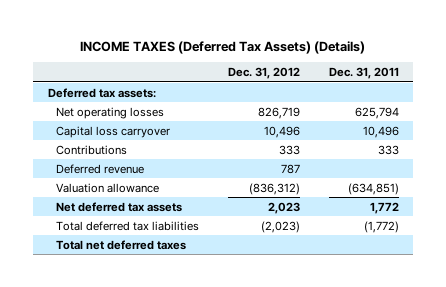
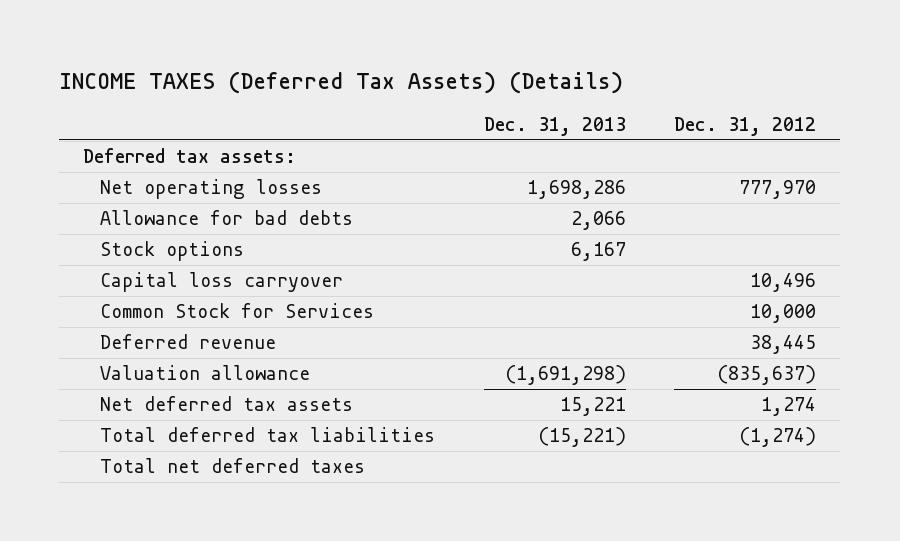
- | Dec. 31, 2012 | Dec. 31, 2011
+ | Dec. 31, 2013 | Dec. 31, 2012
- Net operating losses | 826,719 | 625,794
+ Net operating losses | 1,698,286 | 777,970
+ Allowance for bad debts | 2,066 |
+ Stock options | 6,167 |
- Contributions | 333 | 333
- Deferred revenue | 787 |
- Valuation allowance | (836,312) | (634,851)
- Net deferred tax assets | 2,023 | 1,772
- Total deferred tax liabilities | (2,023) | (1,772)
+ Common Stock for Services | | 10,000
+ Deferred revenue | | 38,445
+ Valuation allowance | (1,691,298) | (835,637)
+ Net deferred tax assets | 15,221 | 1,274
+ Total deferred tax liabilities | (15,221) | (1,274)

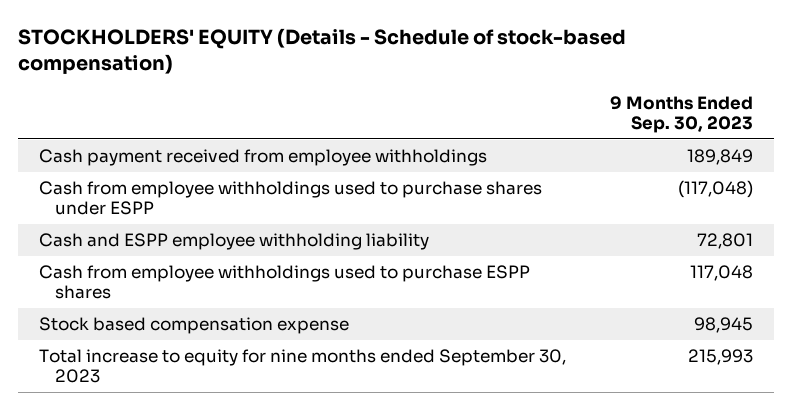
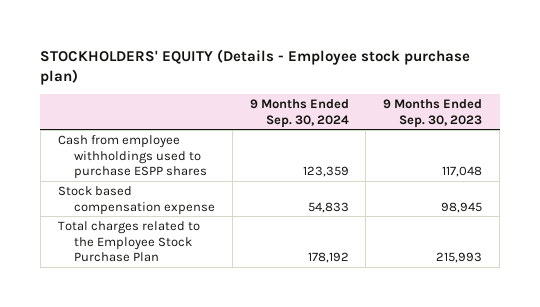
- STOCKHOLDERS' EQUITY (Details - Schedule of stock-based compensation)
+ STOCKHOLDERS' EQUITY (Details - Employee stock purchase plan)
- | 9 Months Ended Sep. 30, 2023
+ | 9 Months Ended Sep. 30, 2024 | 9 Months Ended Sep. 30, 2023
- Cash payment received from employee withholdings | 189,849
- Cash from employee withholdings used to purchase shares under ESPP | (117,048)
- Cash and ESPP employee withholding liability | 72,801
- Total increase to equity for nine months ended September 30, 2023 | 215,993
+ Total charges related to the Employee Stock Purchase Plan | 178,192 | 215,993

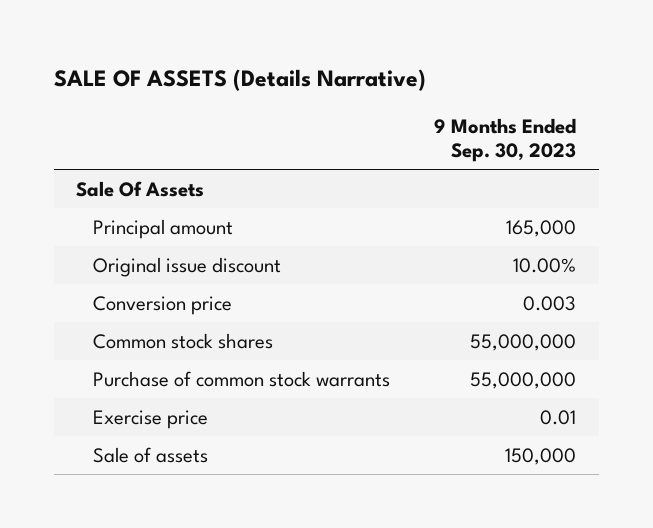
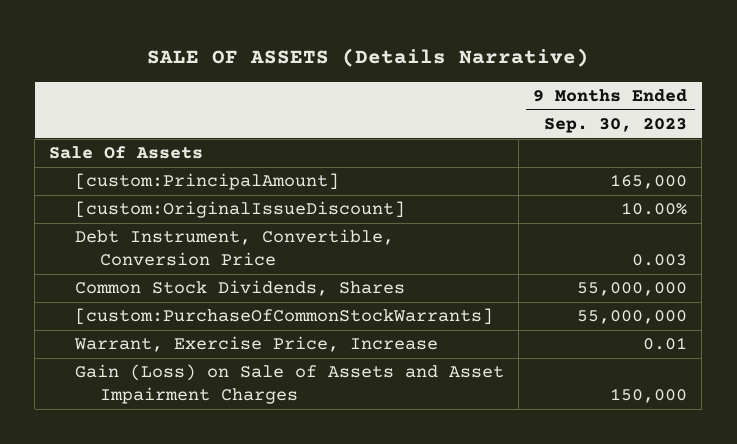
- Principal amount | 165,000
- Original issue discount | 10.00%
- Conversion price | 0.003
- Common stock shares | 55,000,000
- Purchase of common stock warrants | 55,000,000
- Exercise price | 0.01
- Sale of assets | 150,000
+ [custom:PrincipalAmount] | 165,000
+ [custom:OriginalIssueDiscount] | 10.00%
+ Debt Instrument, Convertible, Conversion Price | 0.003
+ Common Stock Dividends, Shares | 55,000,000
+ [custom:PurchaseOfCommonStockWarrants] | 55,000,000
+ Warrant, Exercise Price, Increase | 0.01
+ Gain (Loss) on Sale of Assets and Asset Impairment Charges | 150,000

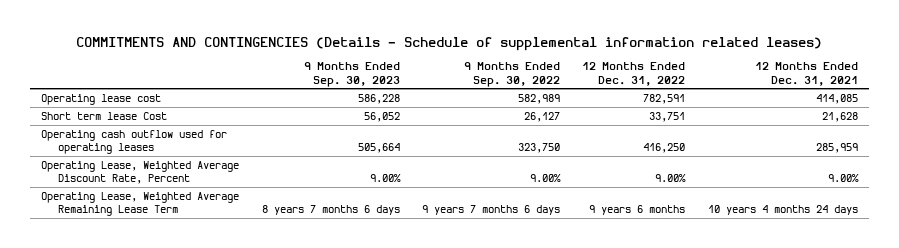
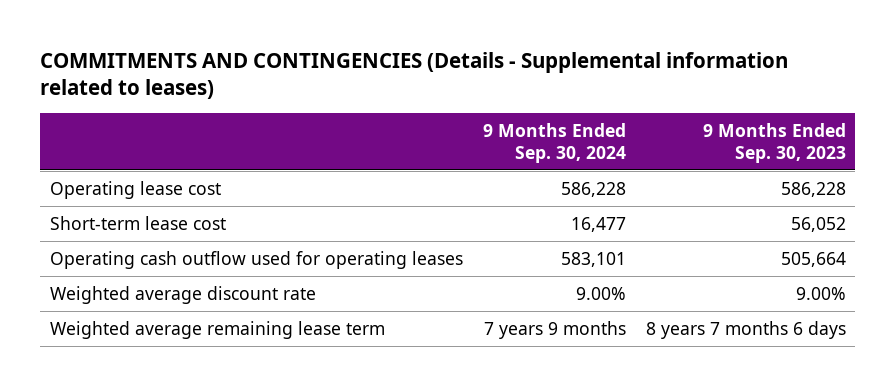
- COMMITMENTS AND CONTINGENCIES (Details - Schedule of supplemental information related leases)
+ COMMITMENTS AND CONTINGENCIES (Details - Supplemental information related to leases)
- | 9 Months Ended Sep. 30, 2023 | 9 Months Ended Sep. 30, 2022 | 12 Months Ended Dec. 31, 2022 | 12 Months Ended Dec. 31, 2021
+ | 9 Months Ended Sep. 30, 2024 | 9 Months Ended Sep. 30, 2023
- Short term lease Cost | 56,052 | 26,127 | 33,751 | 21,628
+ Short-term lease cost | 16,477 | 56,052
- Operating Lease, Weighted Average Discount Rate, Percent | 9.00% | 9.00% | 9.00% | 9.00%
- Operating Lease, Weighted Average Remaining Lease Term | 8 years 7 months 6 days | 9 years 7 months 6 days | 9 years 6 months | 10 years 4 months 24 days
+ Weighted average discount rate | 9.00% | 9.00%
+ Weighted average remaining lease term | 7 years 9 months | 8 years 7 months 6 days

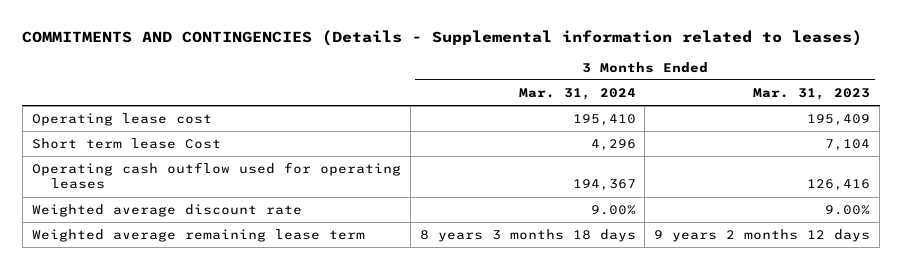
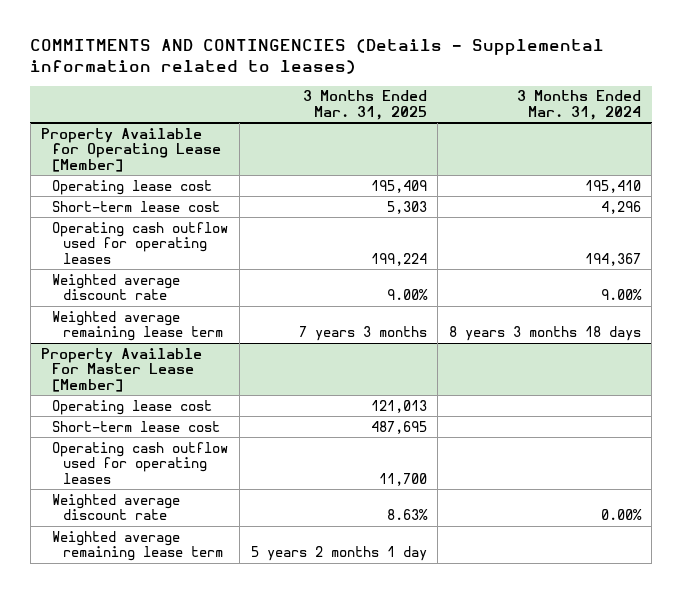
- | 3 Months Ended Mar. 31, 2024 | 3 Months Ended Mar. 31, 2023
+ | 3 Months Ended Mar. 31, 2025 | 3 Months Ended Mar. 31, 2024
+ Property Available for Operating Lease [Member]
- Short term lease Cost | 4,296 | 7,104
+ Short-term lease cost | 5,303 | 4,296
+ Property Available For Master Lease [Member]
+ Operating lease cost | 121,013 |
+ Short-term lease cost | 487,695 |
+ Operating cash outflow used for operating leases | 11,700 |
+ Weighted average discount rate | 8.63% | 0.00%
+ Weighted average remaining lease term | 5 years 2 months 1 day |

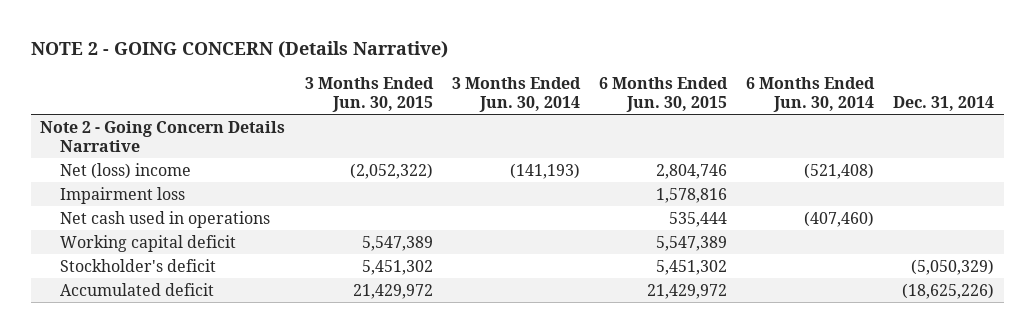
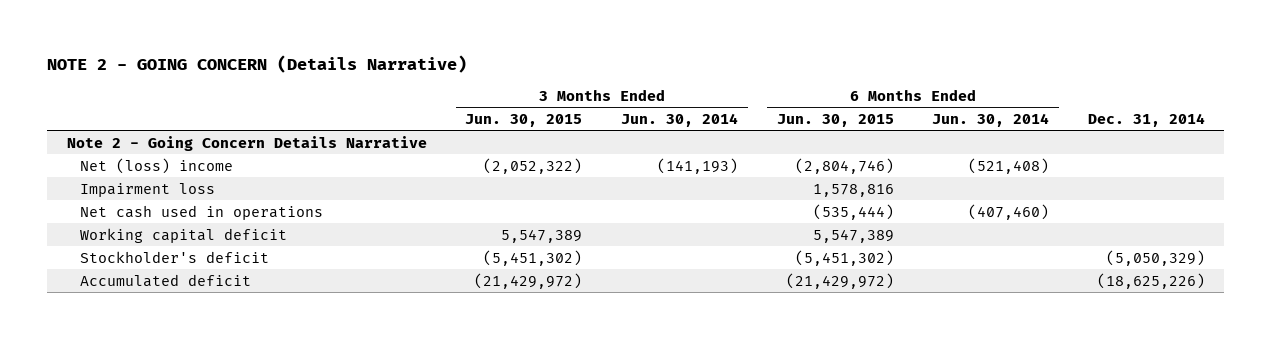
- Net (loss) income | (2,052,322) | (141,193) | 2,804,746 | (521,408) |
+ Net (loss) income | (2,052,322) | (141,193) | (2,804,746) | (521,408) |
- Net cash used in operations | | | 535,444 | (407,460) |
+ Net cash used in operations | | | (535,444) | (407,460) |
- Stockholder's deficit | 5,451,302 | | 5,451,302 | | (5,050,329)
- Accumulated deficit | 21,429,972 | | 21,429,972 | | (18,625,226)
+ Stockholder's deficit | (5,451,302) | | (5,451,302) | | (5,050,329)
+ Accumulated deficit | (21,429,972) | | (21,429,972) | | (18,625,226)

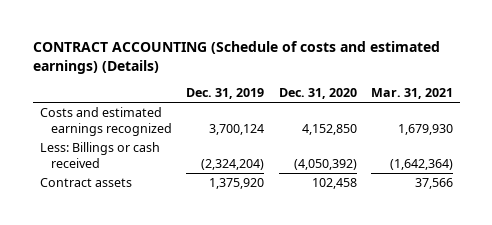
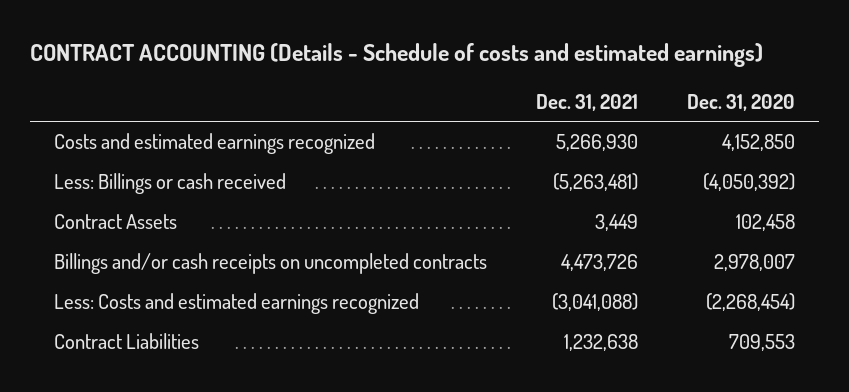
- CONTRACT ACCOUNTING (Schedule of costs and estimated earnings) (Details)
+ CONTRACT ACCOUNTING (Details - Schedule of costs and estimated earnings)
- | Dec. 31, 2019 | Dec. 31, 2020 | Mar. 31, 2021
+ | Dec. 31, 2021 | Dec. 31, 2020
- Contract assets | 1,375,920 | 102,458 | 37,566
+ Contract Assets | 3,449 | 102,458
+ Billings and/or cash receipts on uncompleted contracts | 4,473,726 | 2,978,007
+ Less: Costs and estimated earnings recognized | (3,041,088) | (2,268,454)
+ Contract Liabilities | 1,232,638 | 709,553

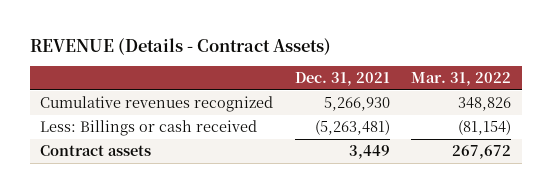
- CONTRACT ACCOUNTING (Details - Schedule of costs and estimated earnings)
+ REVENUE (Details - Contract Assets)
- | Dec. 31, 2021 | Dec. 31, 2020
+ | Dec. 31, 2021 | Mar. 31, 2022
- Costs and estimated earnings recognized | 5,266,930 | 4,152,850
+ Cumulative revenues recognized | 5,266,930 | 348,826
- Contract Assets | 3,449 | 102,458
- Billings and/or cash receipts on uncompleted contracts | 4,473,726 | 2,978,007
- Less: Costs and estimated earnings recognized | (3,041,088) | (2,268,454)
- Contract Liabilities | 1,232,638 | 709,553
+ Contract assets | 3,449 | 267,672

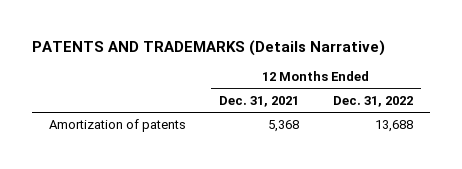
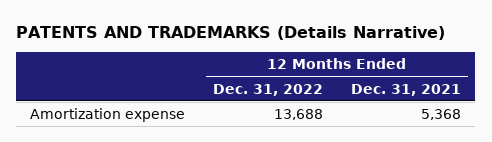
- | 12 Months Ended Dec. 31, 2021 | 12 Months Ended Dec. 31, 2022
+ | 12 Months Ended Dec. 31, 2022 | 12 Months Ended Dec. 31, 2021
- Amortization of patents | 5,368 | 13,688
+ Amortization expense | 13,688 | 5,368

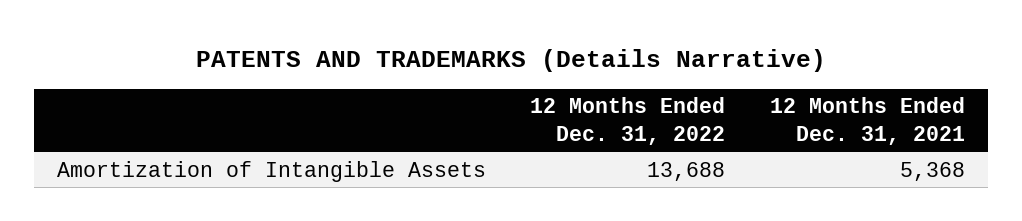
- Amortization expense | 13,688 | 5,368
+ Amortization of Intangible Assets | 13,688 | 5,368

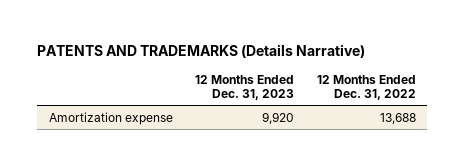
- | 12 Months Ended Dec. 31, 2022 | 12 Months Ended Dec. 31, 2021
+ | 12 Months Ended Dec. 31, 2023 | 12 Months Ended Dec. 31, 2022
- Amortization of Intangible Assets | 13,688 | 5,368
+ Amortization expense | 9,920 | 13,688

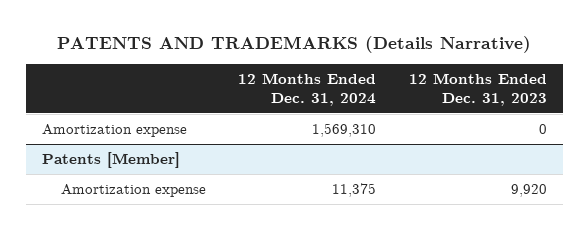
- | 12 Months Ended Dec. 31, 2023 | 12 Months Ended Dec. 31, 2022
+ | 12 Months Ended Dec. 31, 2024 | 12 Months Ended Dec. 31, 2023
+ Amortization expense | 1,569,310 | 0
+ Patents [Member]

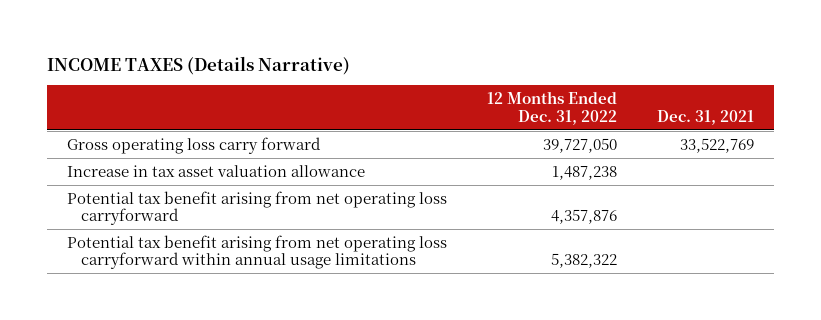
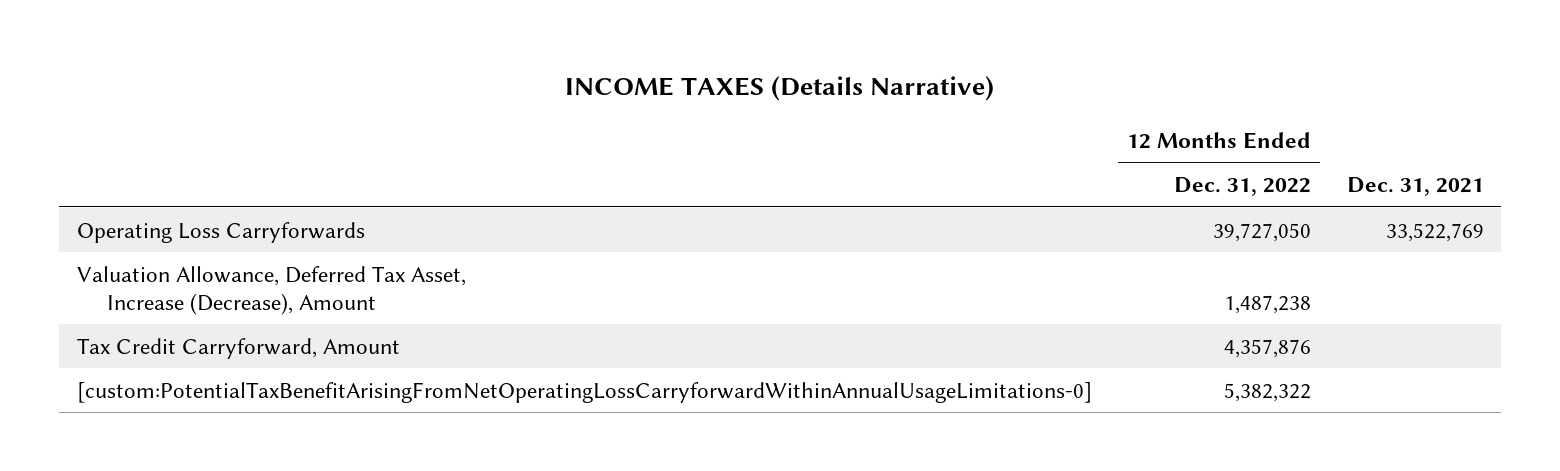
- Gross operating loss carry forward | 39,727,050 | 33,522,769
- Increase in tax asset valuation allowance | 1,487,238 |
- Potential tax benefit arising from net operating loss carryforward | 4,357,876 |
- Potential tax benefit arising from net operating loss carryforward within annual usage limitations | 5,382,322 |
+ Operating Loss Carryforwards | 39,727,050 | 33,522,769
+ Valuation Allowance, Deferred Tax Asset, Increase (Decrease), Amount | 1,487,238 |
+ Tax Credit Carryforward, Amount | 4,357,876 |
+ [custom:PotentialTaxBenefitArisingFromNetOperatingLossCarryforwardWithinAnnualUsageLimitations-0] | 5,382,322 |

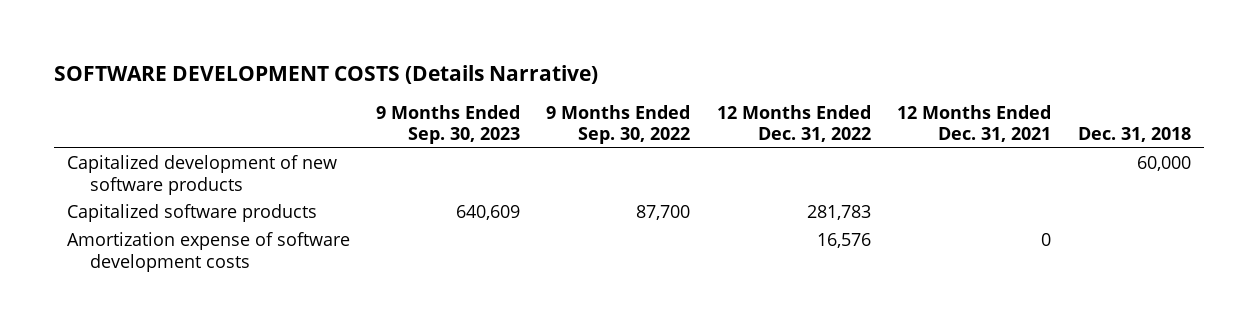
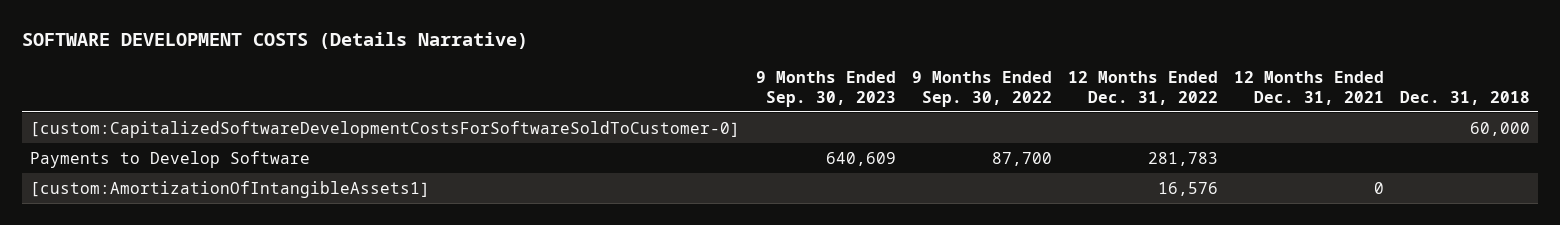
- Capitalized development of new software products | | | | | 60,000
- Capitalized software products | 640,609 | 87,700 | 281,783 | |
- Amortization expense of software development costs | | | 16,576 | 0 |
+ [custom:CapitalizedSoftwareDevelopmentCostsForSoftwareSoldToCustomer-0] | | | | | 60,000
+ Payments to Develop Software | 640,609 | 87,700 | 281,783 | |
+ [custom:AmortizationOfIntangibleAssets1] | | | 16,576 | 0 |

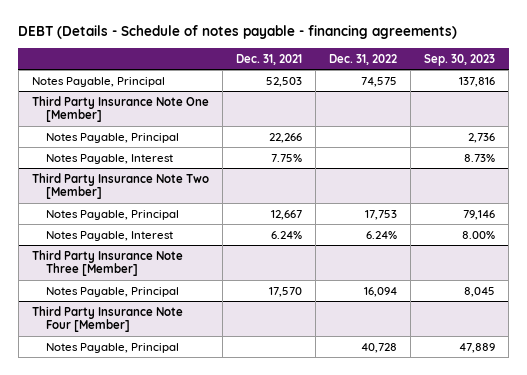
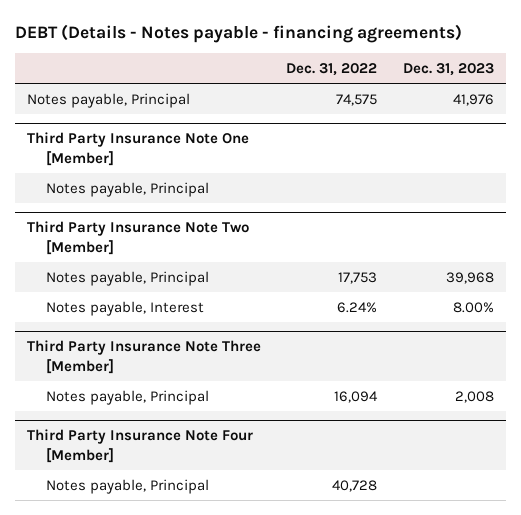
- DEBT (Details - Schedule of notes payable - financing agreements)
+ DEBT (Details - Notes payable - financing agreements)
- | Dec. 31, 2021 | Dec. 31, 2022 | Sep. 30, 2023
+ | Dec. 31, 2022 | Dec. 31, 2023
- Notes Payable, Principal | 52,503 | 74,575 | 137,816
+ Notes payable, Principal | 74,575 | 41,976
@ Third Party Insurance Note One [Member]
- Notes Payable, Principal | 22,266 | | 2,736
- Notes Payable, Interest | 7.75% | | 8.73%
+ Notes payable, Principal
@ Third Party Insurance Note Two [Member]
- Notes Payable, Principal | 12,667 | 17,753 | 79,146
- Notes Payable, Interest | 6.24% | 6.24% | 8.00%
+ Notes payable, Principal | 17,753 | 39,968
+ Notes payable, Interest | 6.24% | 8.00%
@ Third Party Insurance Note Three [Member]
- Notes Payable, Principal | 17,570 | 16,094 | 8,045
+ Notes payable, Principal | 16,094 | 2,008
@ Third Party Insurance Note Four [Member]
- Notes Payable, Principal | | 40,728 | 47,889
+ Notes payable, Principal | 40,728 |

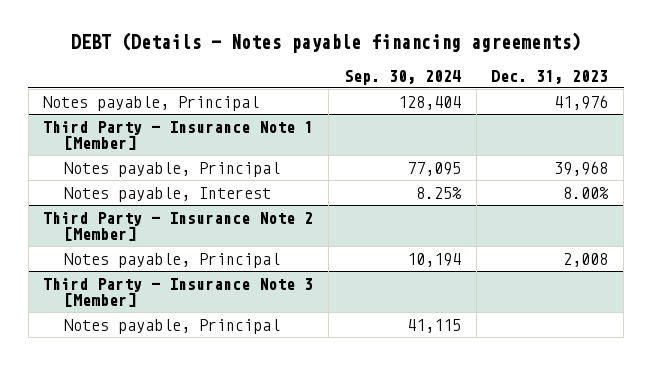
- DEBT (Details - Notes payable - financing agreements)
+ DEBT (Details - Notes payable financing agreements)
- | Dec. 31, 2022 | Dec. 31, 2023
+ | Sep. 30, 2024 | Dec. 31, 2023
- Third Party Insurance Note One [Member]
- Notes payable, Principal
- Third Party Insurance Note Two [Member]
+ Third Party - Insurance Note 1 [Member]
- Third Party Insurance Note Three [Member]
+ Third Party - Insurance Note 2 [Member]
- Third Party Insurance Note Four [Member]
+ Third Party - Insurance Note 3 [Member]

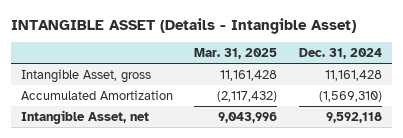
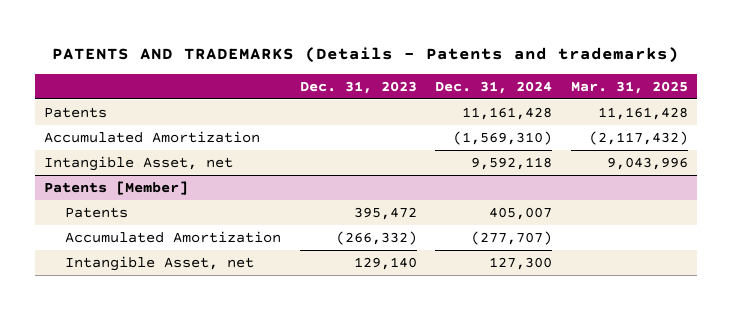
- INTANGIBLE ASSET (Details - Intangible Asset)
+ PATENTS AND TRADEMARKS (Details - Patents and trademarks)
- | Mar. 31, 2025 | Dec. 31, 2024
+ | Dec. 31, 2023 | Dec. 31, 2024 | Mar. 31, 2025
- Intangible Asset, gross | 11,161,428 | 11,161,428
+ Patents | | 11,161,428 | 11,161,428
+ Patents [Member]
+ Patents | 395,472 | 405,007 |
+ Accumulated Amortization | (266,332) | (277,707) |
+ Intangible Asset, net | 129,140 | 127,300 |

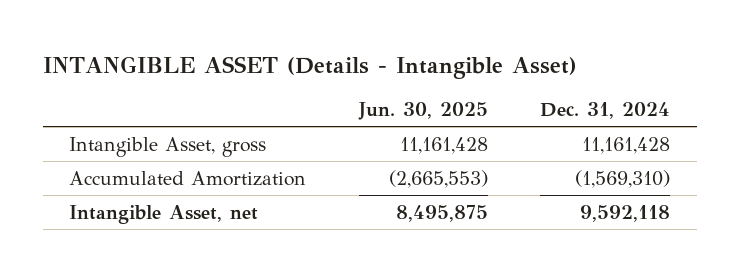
- PATENTS AND TRADEMARKS (Details - Patents and trademarks)
+ INTANGIBLE ASSET (Details - Intangible Asset)
- | Dec. 31, 2023 | Dec. 31, 2024 | Mar. 31, 2025
+ | Jun. 30, 2025 | Dec. 31, 2024
- Patents | | 11,161,428 | 11,161,428
+ Intangible Asset, gross | 11,161,428 | 11,161,428
- Patents [Member]
- Patents | 395,472 | 405,007 |
- Accumulated Amortization | (266,332) | (277,707) |
- Intangible Asset, net | 129,140 | 127,300 |

